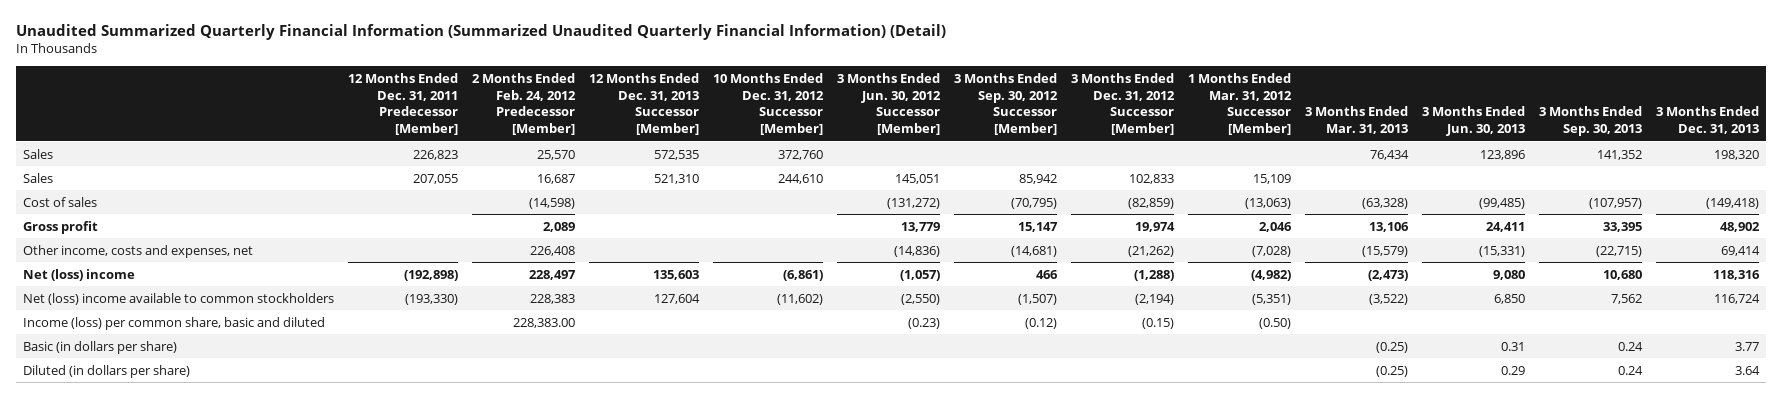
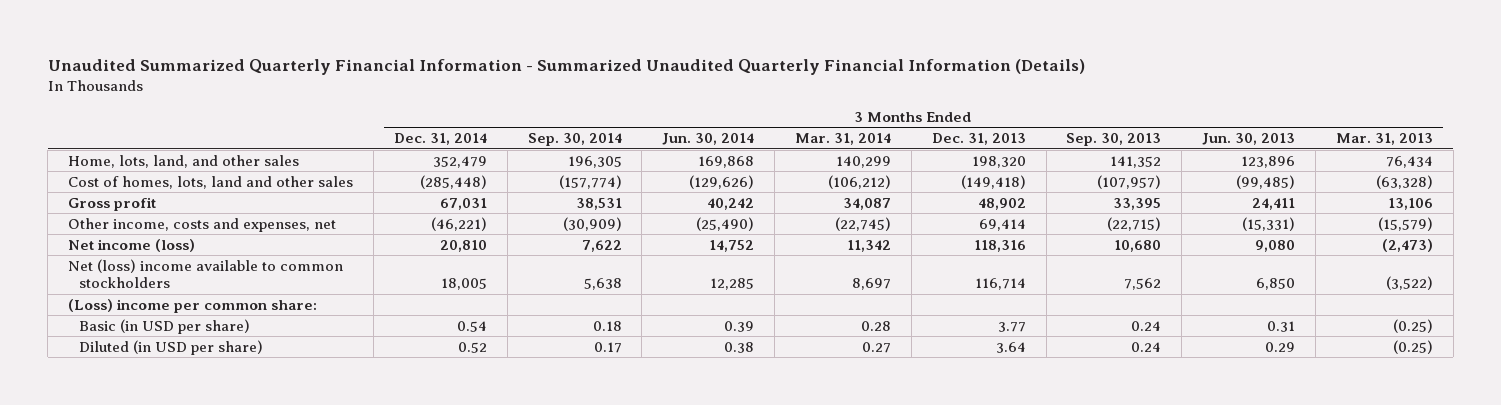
- Unaudited Summarized Quarterly Financial Information (Summarized Unaudited Quarterly Financial Information) (Detail)
+ Unaudited Summarized Quarterly Financial Information - Summarized Unaudited Quarterly Financial Information (Details)
- | 12 Months Ended Dec. 31, 2011 Predecessor [Member] | 2 Months Ended Feb. 24, 2012 Predecessor [Member] | 12 Months Ended Dec. 31, 2013 Successor [Member] | 10 Months Ended Dec. 31, 2012 Successor [Member] | 3 Months Ended Jun. 30, 2012 Successor [Member] | 3 Months Ended Sep. 30, 2012 Successor [Member] | 3 Months Ended Dec. 31, 2012 Successor [Member] | 1 Months Ended Mar. 31, 2012 Successor [Member] | 3 Months Ended Mar. 31, 2013 | 3 Months Ended Jun. 30, 2013 | 3 Months Ended Sep. 30, 2013 | 3 Months Ended Dec. 31, 2013
+ | 3 Months Ended Dec. 31, 2014 | 3 Months Ended Sep. 30, 2014 | 3 Months Ended Jun. 30, 2014 | 3 Months Ended Mar. 31, 2014 | 3 Months Ended Dec. 31, 2013 | 3 Months Ended Sep. 30, 2013 | 3 Months Ended Jun. 30, 2013 | 3 Months Ended Mar. 31, 2013
- Sales | 226,823 | 25,570 | 572,535 | 372,760 | | | | | 76,434 | 123,896 | 141,352 | 198,320
- Sales | 207,055 | 16,687 | 521,310 | 244,610 | 145,051 | 85,942 | 102,833 | 15,109 | | | |
- Cost of sales | | (14,598) | | | (131,272) | (70,795) | (82,859) | (13,063) | (63,328) | (99,485) | (107,957) | (149,418)
+ Home, lots, land, and other sales | 352,479 | 196,305 | 169,868 | 140,299 | 198,320 | 141,352 | 123,896 | 76,434
+ Cost of homes, lots, land and other sales | (285,448) | (157,774) | (129,626) | (106,212) | (149,418) | (107,957) | (99,485) | (63,328)
- Net (loss) income | (192,898) | 228,497 | 135,603 | (6,861) | (1,057) | 466 | (1,288) | (4,982) | (2,473) | 9,080 | 10,680 | 118,316
- Net (loss) income available to common stockholders | (193,330) | 228,383 | 127,604 | (11,602) | (2,550) | (1,507) | (2,194) | (5,351) | (3,522) | 6,850 | 7,562 | 116,724
- Income (loss) per common share, basic and diluted | | 228,383.00 | | | (0.23) | (0.12) | (0.15) | (0.50) | | | |
- Basic (in dollars per share) | | | | | | | | | (0.25) | 0.31 | 0.24 | 3.77
- Diluted (in dollars per share) | | | | | | | | | (0.25) | 0.29 | 0.24 | 3.64
+ Net income (loss) | 20,810 | 7,622 | 14,752 | 11,342 | 118,316 | 10,680 | 9,080 | (2,473)
+ Net (loss) income available to common stockholders | 18,005 | 5,638 | 12,285 | 8,697 | 116,714 | 7,562 | 6,850 | (3,522)
+ (Loss) income per common share:
+ Basic (in USD per share) | 0.54 | 0.18 | 0.39 | 0.28 | 3.77 | 0.24 | 0.31 | (0.25)
+ Diluted (in USD per share) | 0.52 | 0.17 | 0.38 | 0.27 | 3.64 | 0.24 | 0.29 | (0.25)

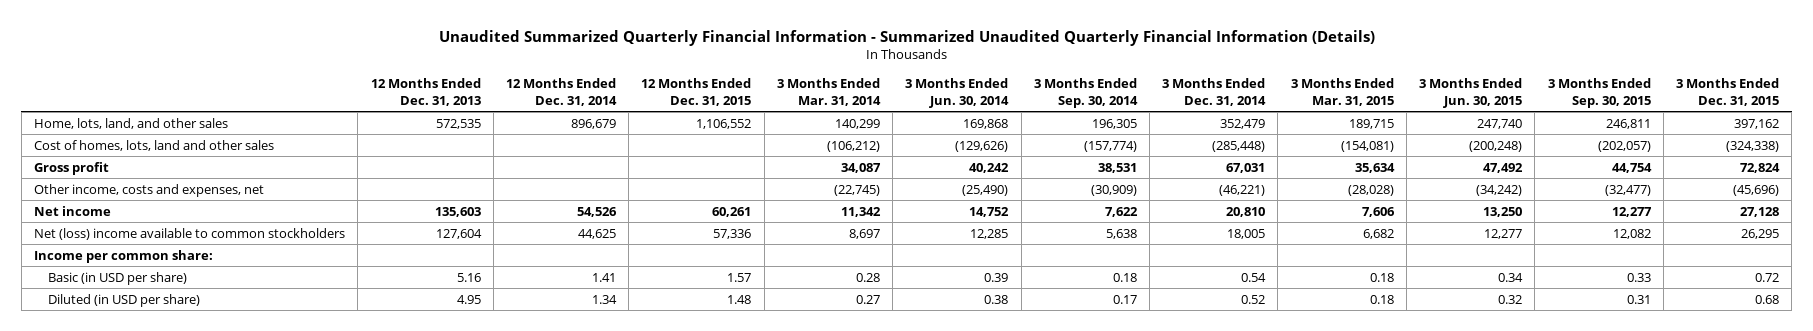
- | 3 Months Ended Dec. 31, 2014 | 3 Months Ended Sep. 30, 2014 | 3 Months Ended Jun. 30, 2014 | 3 Months Ended Mar. 31, 2014 | 3 Months Ended Dec. 31, 2013 | 3 Months Ended Sep. 30, 2013 | 3 Months Ended Jun. 30, 2013 | 3 Months Ended Mar. 31, 2013
+ | 12 Months Ended Dec. 31, 2013 | 12 Months Ended Dec. 31, 2014 | 12 Months Ended Dec. 31, 2015 | 3 Months Ended Mar. 31, 2014 | 3 Months Ended Jun. 30, 2014 | 3 Months Ended Sep. 30, 2014 | 3 Months Ended Dec. 31, 2014 | 3 Months Ended Mar. 31, 2015 | 3 Months Ended Jun. 30, 2015 | 3 Months Ended Sep. 30, 2015 | 3 Months Ended Dec. 31, 2015
- Net income (loss) | 20,810 | 7,622 | 14,752 | 11,342 | 118,316 | 10,680 | 9,080 | (2,473)
+ Net income | 135,603 | 54,526 | 60,261 | 11,342 | 14,752 | 7,622 | 20,810 | 7,606 | 13,250 | 12,277 | 27,128
- (Loss) income per common share:
+ Income per common share:

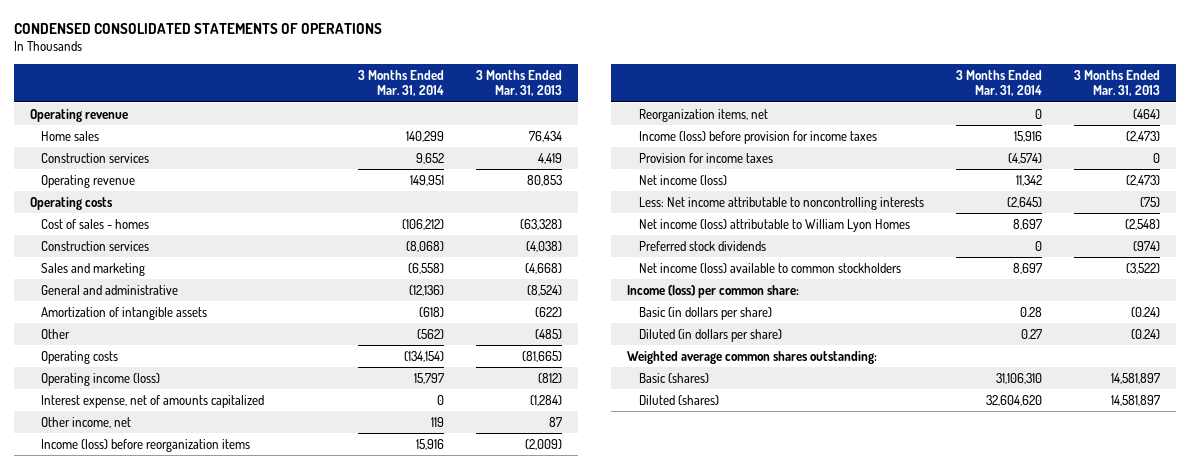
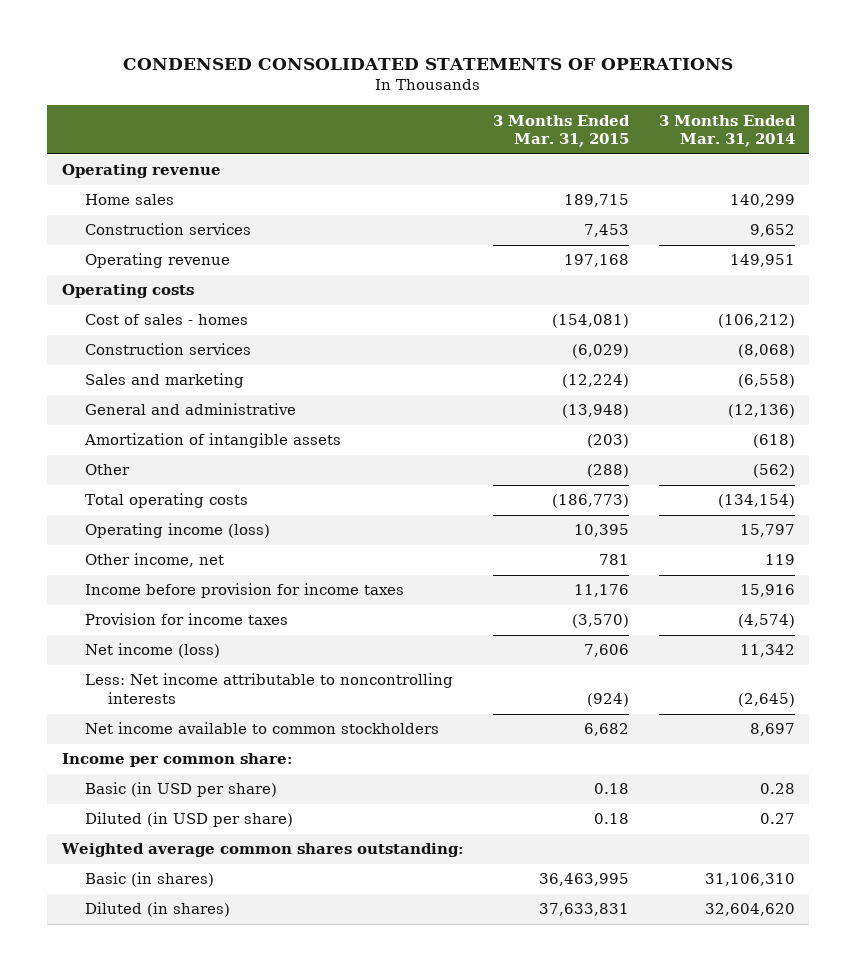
- | 3 Months Ended Mar. 31, 2014 | 3 Months Ended Mar. 31, 2013
+ | 3 Months Ended Mar. 31, 2015 | 3 Months Ended Mar. 31, 2014
- Operating costs | (134,154) | (81,665)
+ Total operating costs | (186,773) | (134,154)
- Interest expense, net of amounts capitalized | 0 | (1,284)
- Income (loss) before reorganization items | 15,916 | (2,009)
- Reorganization items, net | 0 | (464)
- Income (loss) before provision for income taxes | 15,916 | (2,473)
+ Income before provision for income taxes | 11,176 | 15,916
- Net income (loss) attributable to William Lyon Homes | 8,697 | (2,548)
- Preferred stock dividends | 0 | (974)
- Net income (loss) available to common stockholders | 8,697 | (3,522)
- Income (loss) per common share:
- Basic (in dollars per share) | 0.28 | (0.24)
- Diluted (in dollars per share) | 0.27 | (0.24)
+ Net income available to common stockholders | 6,682 | 8,697
+ Income per common share:
+ Basic (in USD per share) | 0.18 | 0.28
+ Diluted (in USD per share) | 0.18 | 0.27
- Basic (shares) | 31,106,310 | 14,581,897
- Diluted (shares) | 32,604,620 | 14,581,897
+ Basic (in shares) | 36,463,995 | 31,106,310
+ Diluted (in shares) | 37,633,831 | 32,604,620

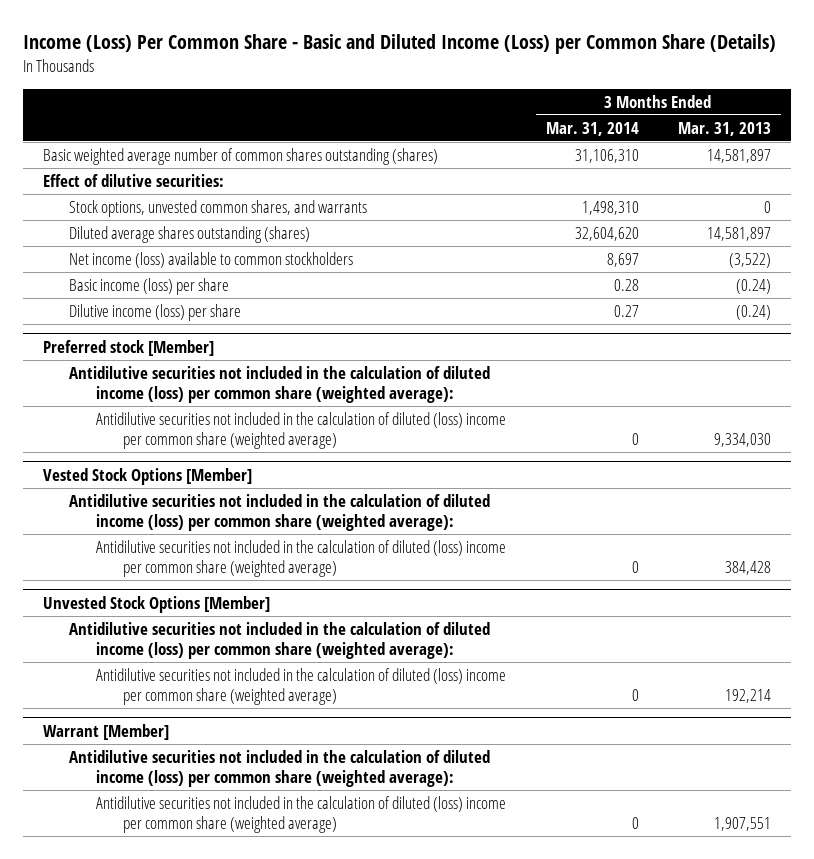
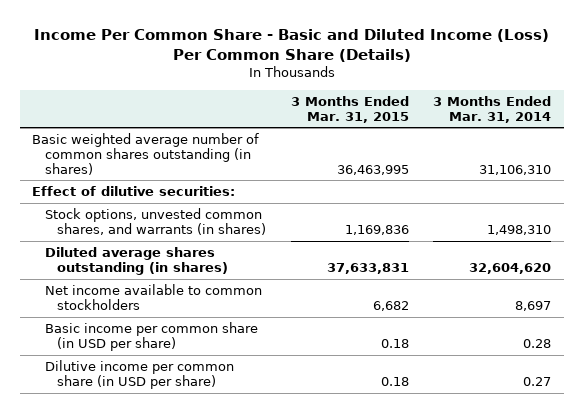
- Income (Loss) Per Common Share - Basic and Diluted Income (Loss) per Common Share (Details)
+ Income Per Common Share - Basic and Diluted Income (Loss) Per Common Share (Details)
- | 3 Months Ended Mar. 31, 2014 | 3 Months Ended Mar. 31, 2013
+ | 3 Months Ended Mar. 31, 2015 | 3 Months Ended Mar. 31, 2014
- Basic weighted average number of common shares outstanding (shares) | 31,106,310 | 14,581,897
+ Basic weighted average number of common shares outstanding (in shares) | 36,463,995 | 31,106,310
- Stock options, unvested common shares, and warrants | 1,498,310 | 0
- Diluted average shares outstanding (shares) | 32,604,620 | 14,581,897
- Net income (loss) available to common stockholders | 8,697 | (3,522)
- Basic income (loss) per share | 0.28 | (0.24)
- Dilutive income (loss) per share | 0.27 | (0.24)
- Preferred stock [Member]
- Antidilutive securities not included in the calculation of diluted income (loss) per common share (weighted average):
- Antidilutive securities not included in the calculation of diluted (loss) income per common share (weighted average) | 0 | 9,334,030
- Vested Stock Options [Member]
- Antidilutive securities not included in the calculation of diluted income (loss) per common share (weighted average):
- Antidilutive securities not included in the calculation of diluted (loss) income per common share (weighted average) | 0 | 384,428
- Unvested Stock Options [Member]
- Antidilutive securities not included in the calculation of diluted income (loss) per common share (weighted average):
- Antidilutive securities not included in the calculation of diluted (loss) income per common share (weighted average) | 0 | 192,214
- Warrant [Member]
- Antidilutive securities not included in the calculation of diluted income (loss) per common share (weighted average):
- Antidilutive securities not included in the calculation of diluted (loss) income per common share (weighted average) | 0 | 1,907,551
+ Stock options, unvested common shares, and warrants (in shares) | 1,169,836 | 1,498,310
+ Diluted average shares outstanding (in shares) | 37,633,831 | 32,604,620
+ Net income available to common stockholders | 6,682 | 8,697
+ Basic income per common share (in USD per share) | 0.18 | 0.28
+ Dilutive income per common share (in USD per share) | 0.18 | 0.27

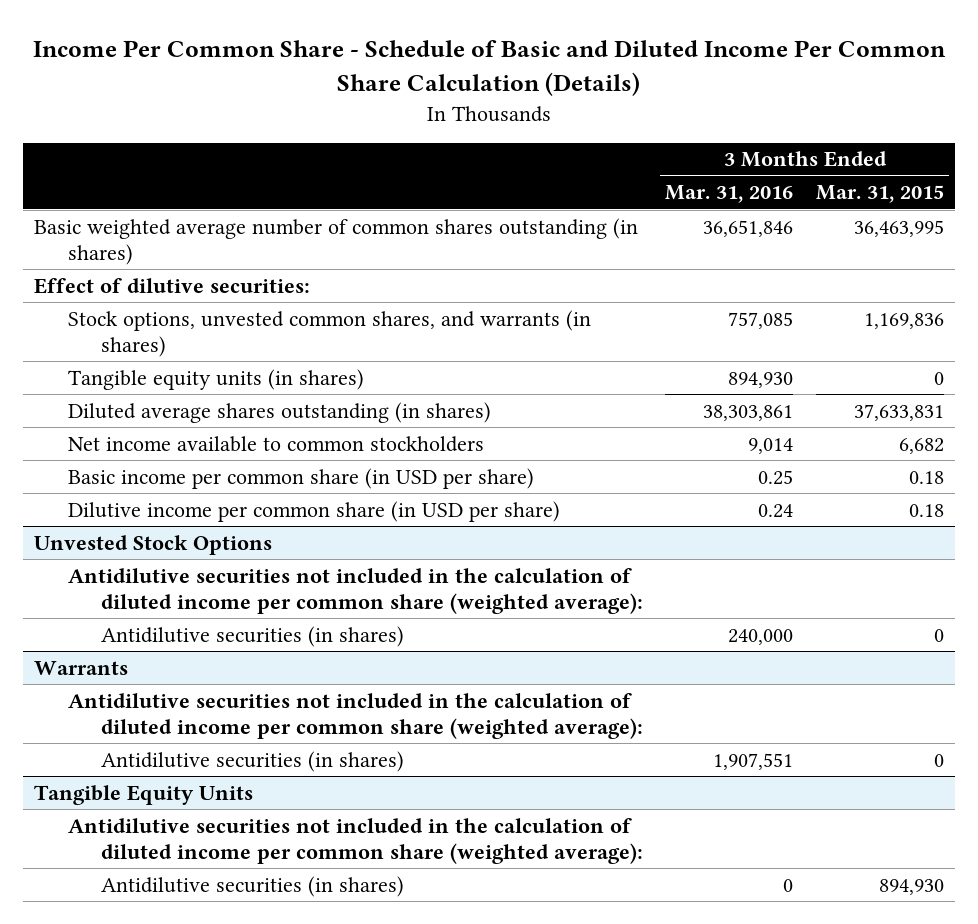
- Income Per Common Share - Basic and Diluted Income (Loss) Per Common Share (Details)
+ Income Per Common Share - Schedule of Basic and Diluted Income Per Common Share Calculation (Details)
- | 3 Months Ended Mar. 31, 2015 | 3 Months Ended Mar. 31, 2014
+ | 3 Months Ended Mar. 31, 2016 | 3 Months Ended Mar. 31, 2015
+ Tangible equity units (in shares) | 894,930 | 0
+ Unvested Stock Options
+ Antidilutive securities not included in the calculation of diluted income per common share (weighted average):
+ Antidilutive securities (in shares) | 240,000 | 0
+ Warrants
+ Antidilutive securities not included in the calculation of diluted income per common share (weighted average):
+ Antidilutive securities (in shares) | 1,907,551 | 0
+ Tangible Equity Units
+ Antidilutive securities not included in the calculation of diluted income per common share (weighted average):
+ Antidilutive securities (in shares) | 0 | 894,930

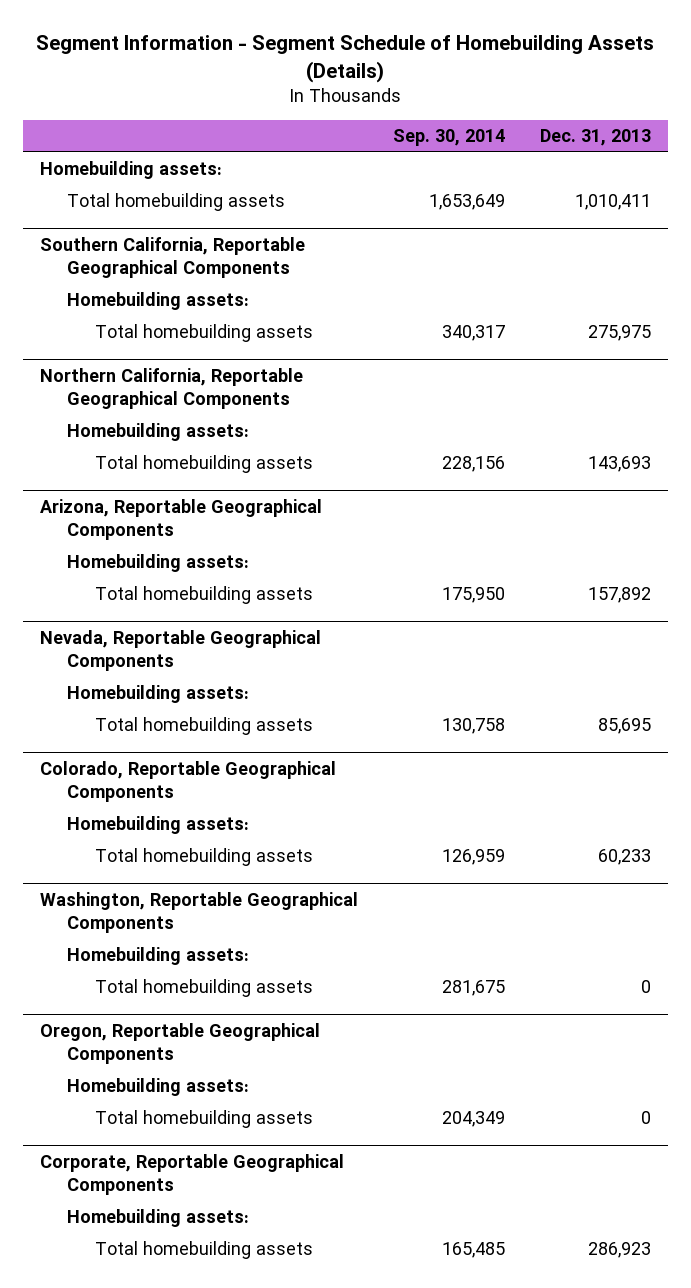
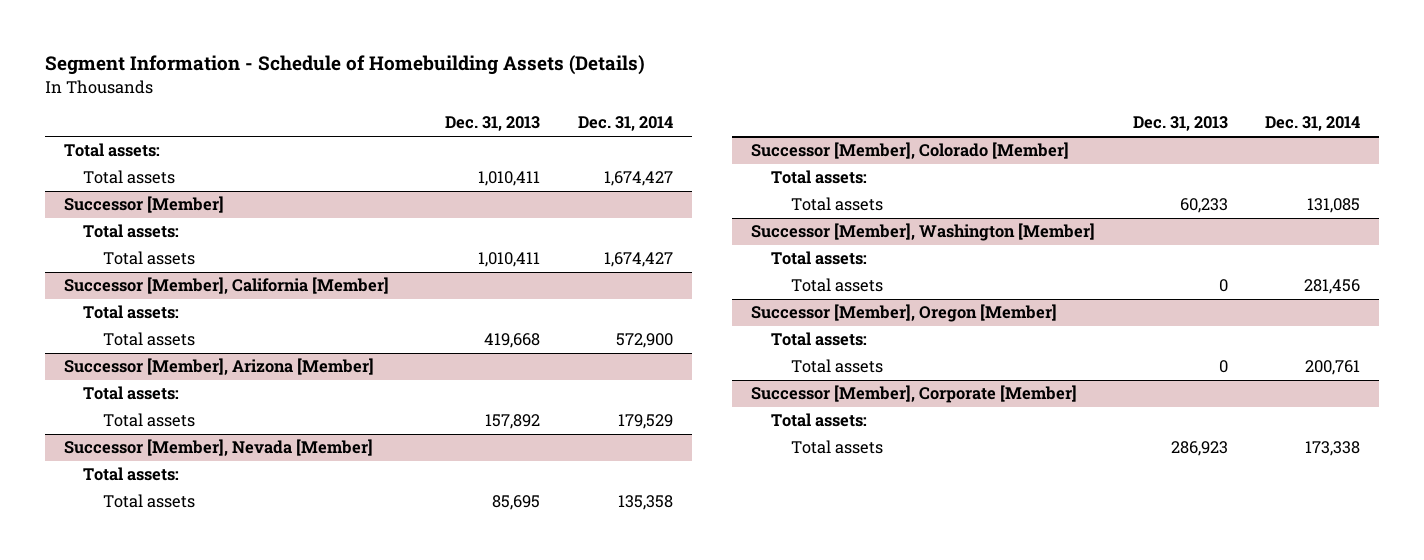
- Segment Information - Segment Schedule of Homebuilding Assets (Details)
+ Segment Information - Schedule of Homebuilding Assets (Details)
- | Sep. 30, 2014 | Dec. 31, 2013
+ | Dec. 31, 2013 | Dec. 31, 2014
- Homebuilding assets:
- Total homebuilding assets | 1,653,649 | 1,010,411
- Southern California, Reportable Geographical Components
- Homebuilding assets:
- Total homebuilding assets | 340,317 | 275,975
- Northern California, Reportable Geographical Components
- Homebuilding assets:
- Total homebuilding assets | 228,156 | 143,693
- Arizona, Reportable Geographical Components
- Homebuilding assets:
- Total homebuilding assets | 175,950 | 157,892
- Nevada, Reportable Geographical Components
- Homebuilding assets:
- Total homebuilding assets | 130,758 | 85,695
- Colorado, Reportable Geographical Components
- Homebuilding assets:
- Total homebuilding assets | 126,959 | 60,233
- Washington, Reportable Geographical Components
- Homebuilding assets:
- Total homebuilding assets | 281,675 | 0
- Oregon, Reportable Geographical Components
- Homebuilding assets:
- Total homebuilding assets | 204,349 | 0
- Corporate, Reportable Geographical Components
- Homebuilding assets:
- Total homebuilding assets | 165,485 | 286,923
+ Total assets:
+ Total assets | 1,010,411 | 1,674,427
+ Successor [Member]
+ Total assets:
+ Total assets | 1,010,411 | 1,674,427
+ Successor [Member], California [Member]
+ Total assets:
+ Total assets | 419,668 | 572,900
+ Successor [Member], Arizona [Member]
+ Total assets:
+ Total assets | 157,892 | 179,529
+ Successor [Member], Nevada [Member]
+ Total assets:
+ Total assets | 85,695 | 135,358
+ Successor [Member], Colorado [Member]
+ Total assets:
+ Total assets | 60,233 | 131,085
+ Successor [Member], Washington [Member]
+ Total assets:
+ Total assets | 0 | 281,456
+ Successor [Member], Oregon [Member]
+ Total assets:
+ Total assets | 0 | 200,761
+ Successor [Member], Corporate [Member]
+ Total assets:
+ Total assets | 286,923 | 173,338

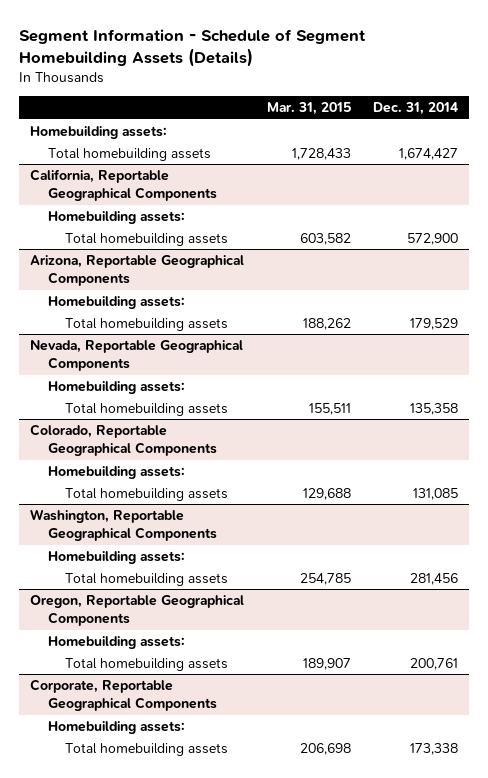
- Segment Information - Schedule of Homebuilding Assets (Details)
+ Segment Information - Schedule of Segment Homebuilding Assets (Details)
- | Dec. 31, 2013 | Dec. 31, 2014
+ | Mar. 31, 2015 | Dec. 31, 2014
- Total assets:
- Total assets | 1,010,411 | 1,674,427
- Successor [Member]
- Total assets:
- Total assets | 1,010,411 | 1,674,427
- Successor [Member], California [Member]
- Total assets:
- Total assets | 419,668 | 572,900
- Successor [Member], Arizona [Member]
- Total assets:
- Total assets | 157,892 | 179,529
- Successor [Member], Nevada [Member]
- Total assets:
- Total assets | 85,695 | 135,358
- Successor [Member], Colorado [Member]
- Total assets:
- Total assets | 60,233 | 131,085
- Successor [Member], Washington [Member]
- Total assets:
- Total assets | 0 | 281,456
- Successor [Member], Oregon [Member]
- Total assets:
- Total assets | 0 | 200,761
- Successor [Member], Corporate [Member]
- Total assets:
- Total assets | 286,923 | 173,338
+ Homebuilding assets:
+ Total homebuilding assets | 1,728,433 | 1,674,427
+ California, Reportable Geographical Components
+ Homebuilding assets:
+ Total homebuilding assets | 603,582 | 572,900
+ Arizona, Reportable Geographical Components
+ Homebuilding assets:
+ Total homebuilding assets | 188,262 | 179,529
+ Nevada, Reportable Geographical Components
+ Homebuilding assets:
+ Total homebuilding assets | 155,511 | 135,358
+ Colorado, Reportable Geographical Components
+ Homebuilding assets:
+ Total homebuilding assets | 129,688 | 131,085
+ Washington, Reportable Geographical Components
+ Homebuilding assets:
+ Total homebuilding assets | 254,785 | 281,456
+ Oregon, Reportable Geographical Components
+ Homebuilding assets:
+ Total homebuilding assets | 189,907 | 200,761
+ Corporate, Reportable Geographical Components
+ Homebuilding assets:
+ Total homebuilding assets | 206,698 | 173,338

